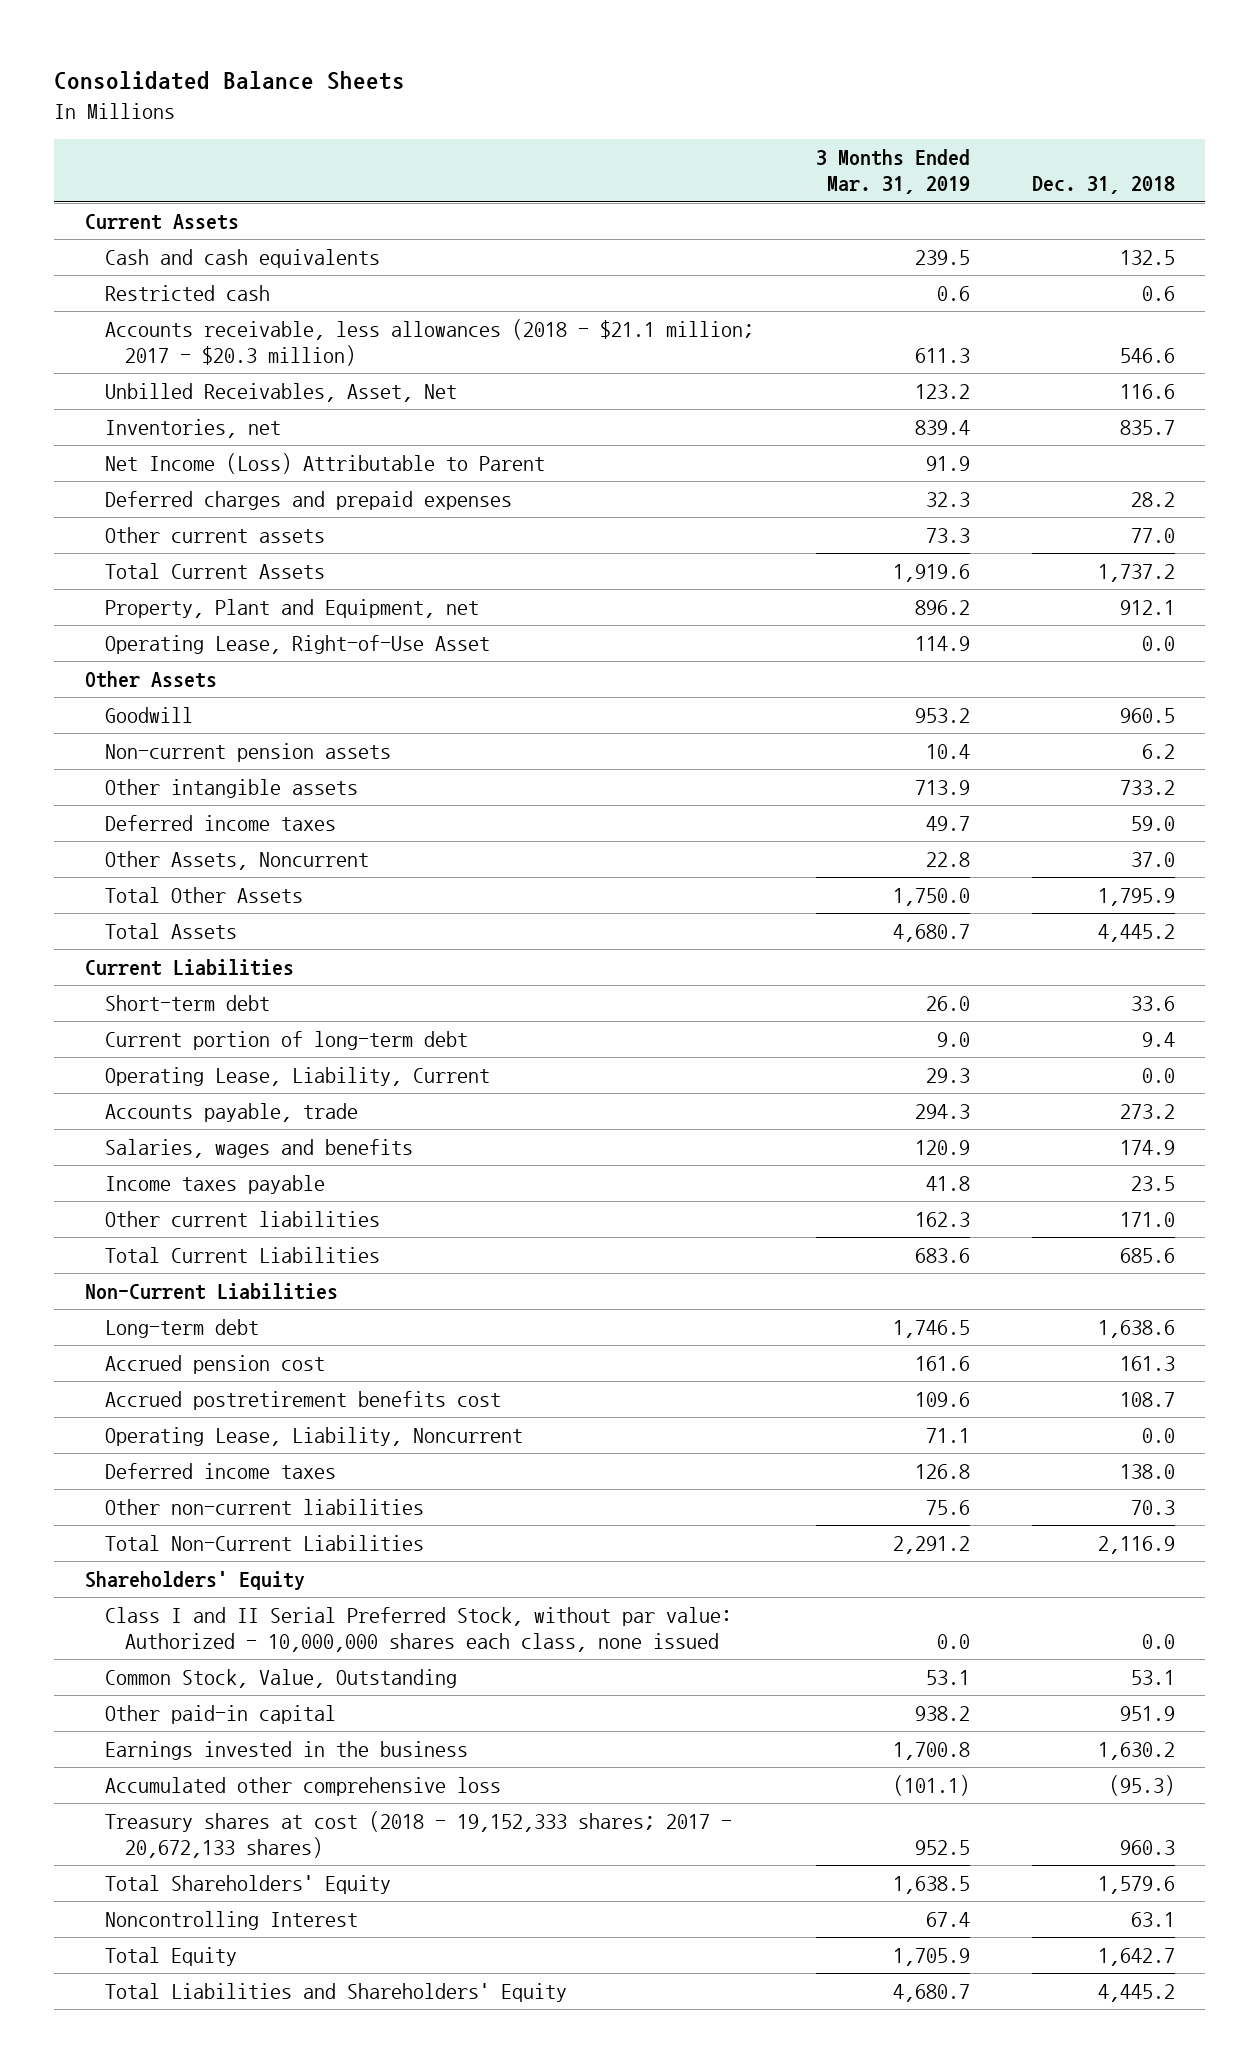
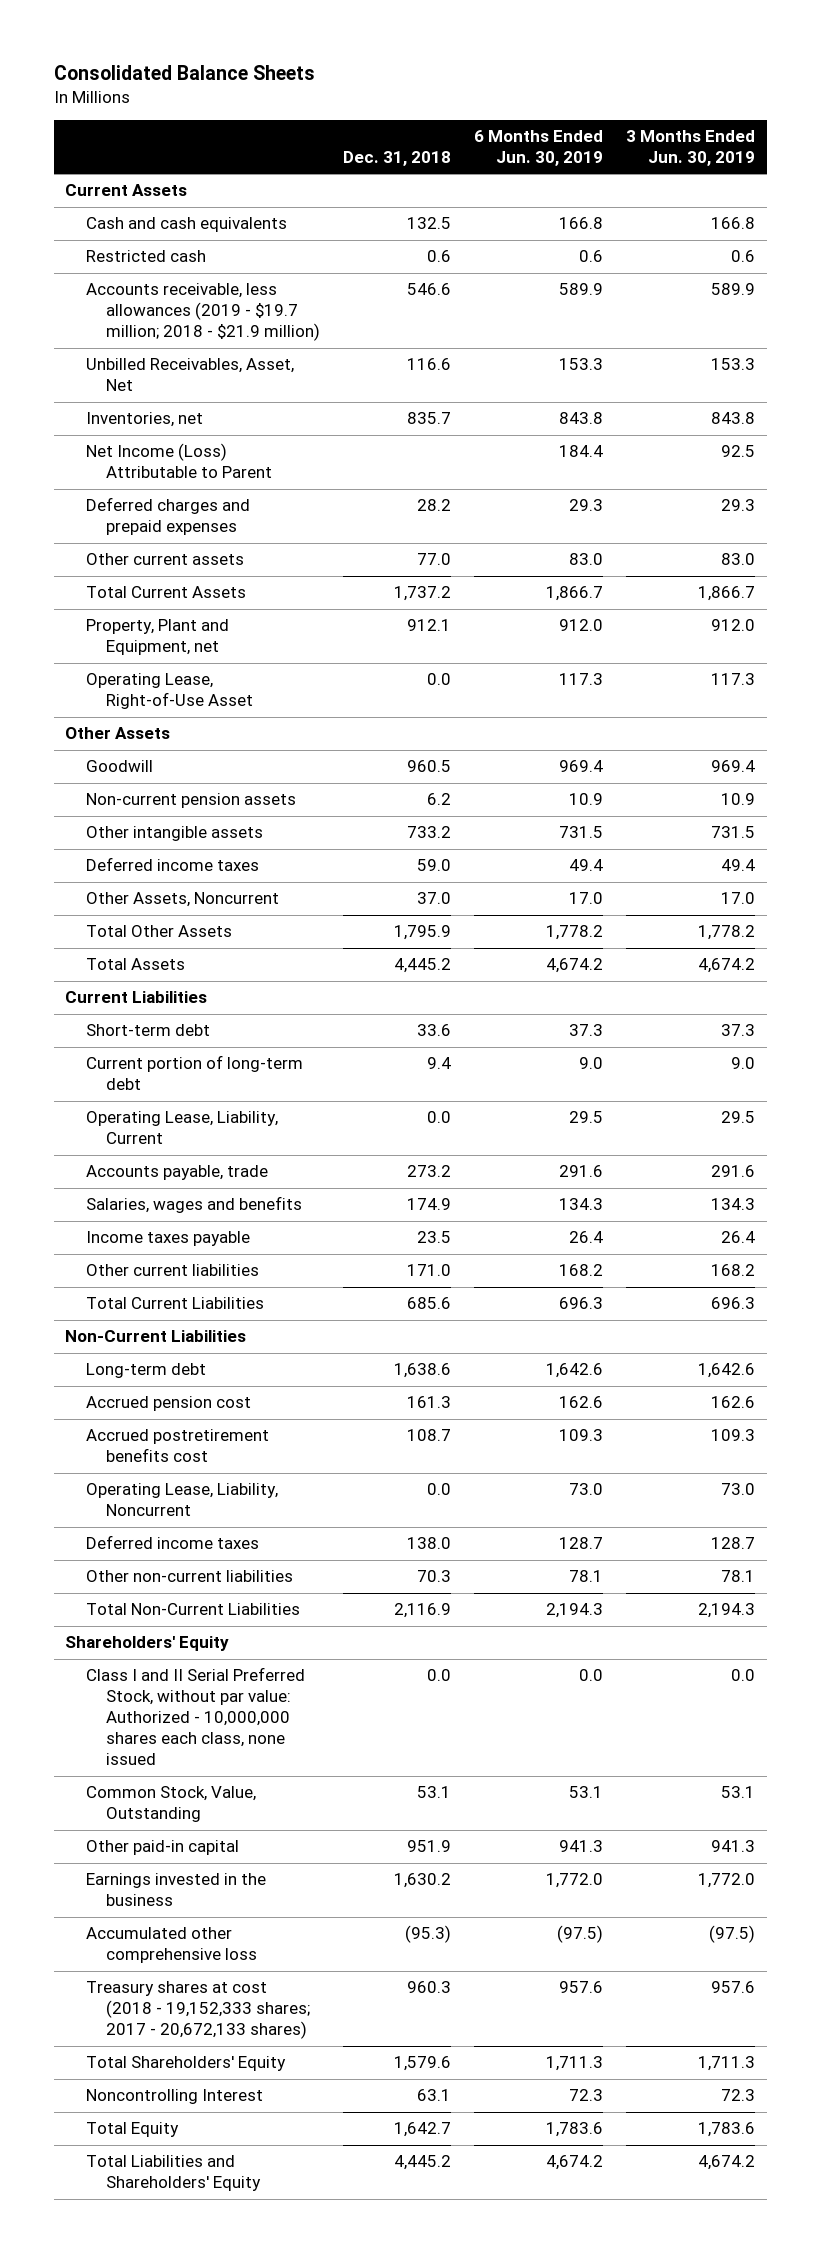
- | 3 Months Ended Mar. 31, 2019 | Dec. 31, 2018
+ | Dec. 31, 2018 | 6 Months Ended Jun. 30, 2019 | 3 Months Ended Jun. 30, 2019
- Accounts receivable, less allowances (2018 - $21.1 million; 2017 - $20.3 million) | 611.3 | 546.6
+ Accounts receivable, less allowances (2019 - $19.7 million; 2018 - $21.9 million) | 546.6 | 589.9 | 589.9

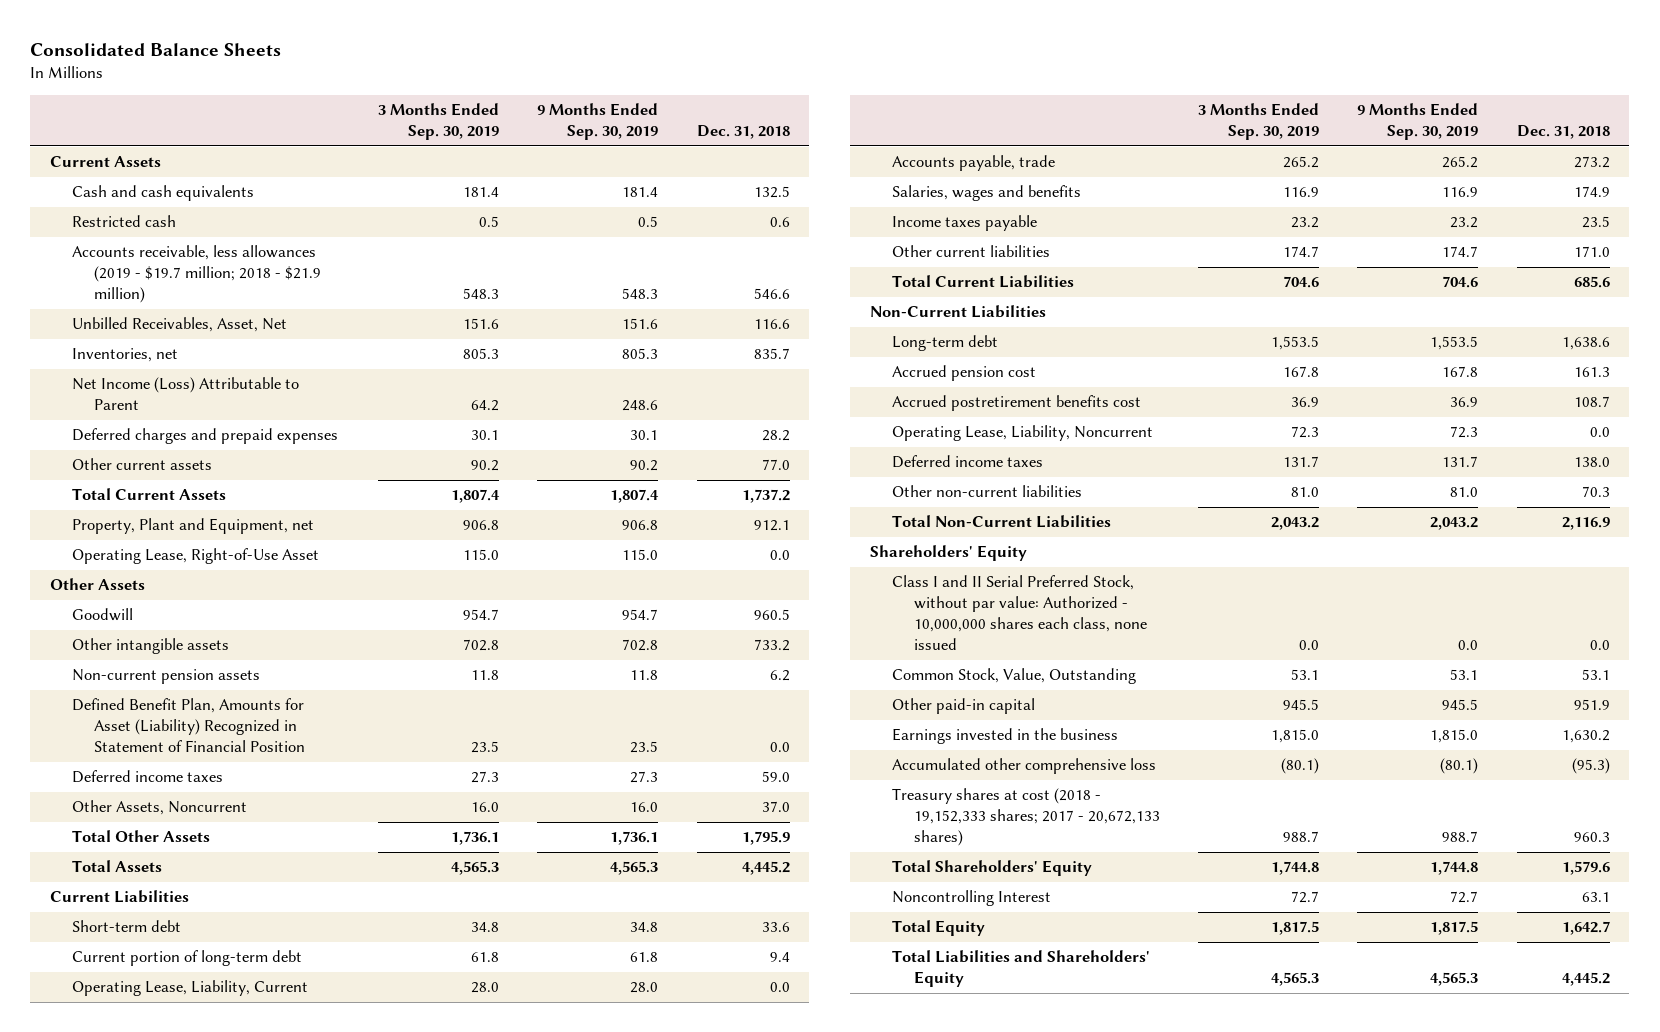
- | Dec. 31, 2018 | 6 Months Ended Jun. 30, 2019 | 3 Months Ended Jun. 30, 2019
+ | 3 Months Ended Sep. 30, 2019 | 9 Months Ended Sep. 30, 2019 | Dec. 31, 2018
moved down: Non-current pension assets | 11.8 | 11.8 | 6.2
+ Defined Benefit Plan, Amounts for Asset (Liability) Recognized in Statement of Financial Position | 23.5 | 23.5 | 0.0

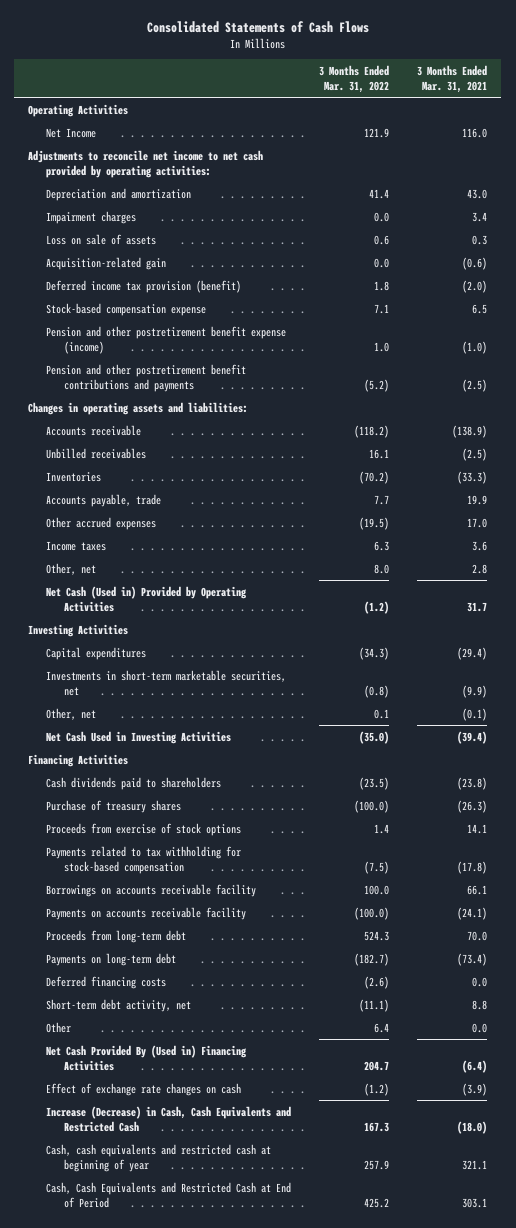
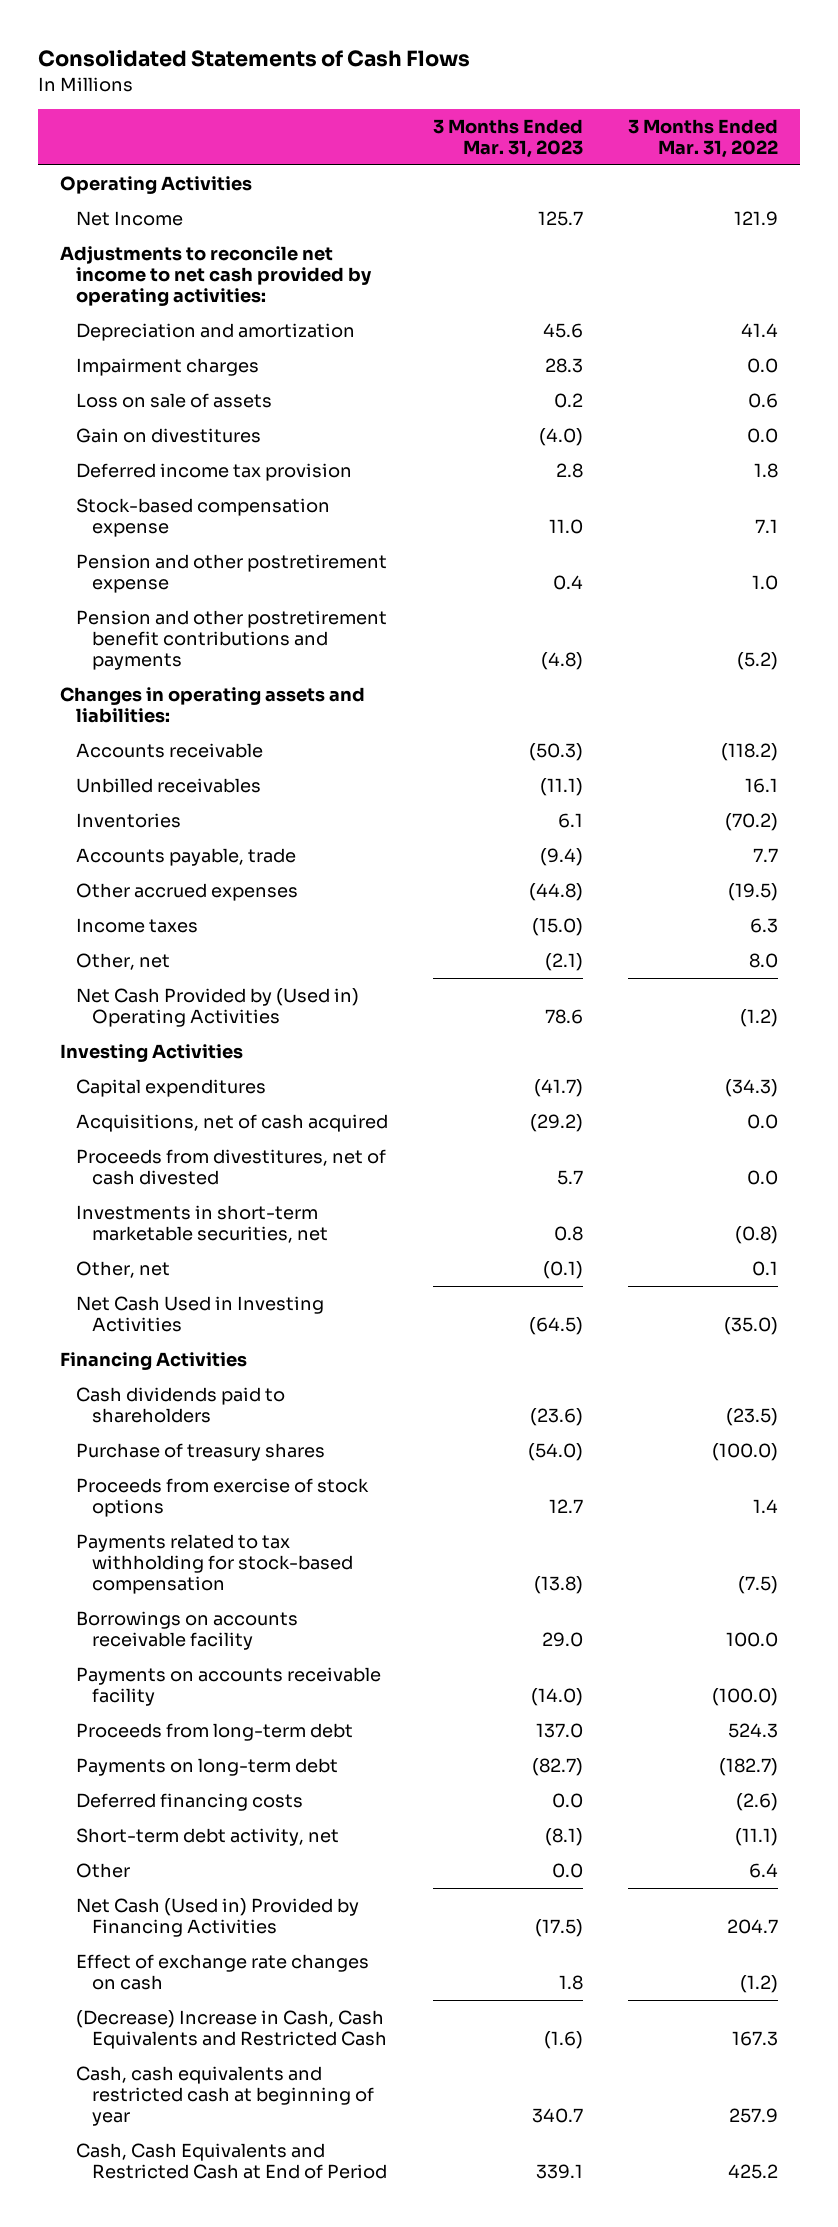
- | 3 Months Ended Mar. 31, 2022 | 3 Months Ended Mar. 31, 2021
+ | 3 Months Ended Mar. 31, 2023 | 3 Months Ended Mar. 31, 2022
- Acquisition-related gain | 0.0 | (0.6)
- Deferred income tax provision (benefit) | 1.8 | (2.0)
+ Gain on divestitures | (4.0) | 0.0
+ Deferred income tax provision | 2.8 | 1.8
- Pension and other postretirement benefit expense (income) | 1.0 | (1.0)
+ Pension and other postretirement expense | 0.4 | 1.0
- Net Cash (Used in) Provided by Operating Activities | (1.2) | 31.7
+ Net Cash Provided by (Used in) Operating Activities | 78.6 | (1.2)
+ Acquisitions, net of cash acquired | (29.2) | 0.0
+ Proceeds from divestitures, net of cash divested | 5.7 | 0.0
- Net Cash Provided By (Used in) Financing Activities | 204.7 | (6.4)
+ Net Cash (Used in) Provided by Financing Activities | (17.5) | 204.7
- Increase (Decrease) in Cash, Cash Equivalents and Restricted Cash | 167.3 | (18.0)
+ (Decrease) Increase in Cash, Cash Equivalents and Restricted Cash | (1.6) | 167.3

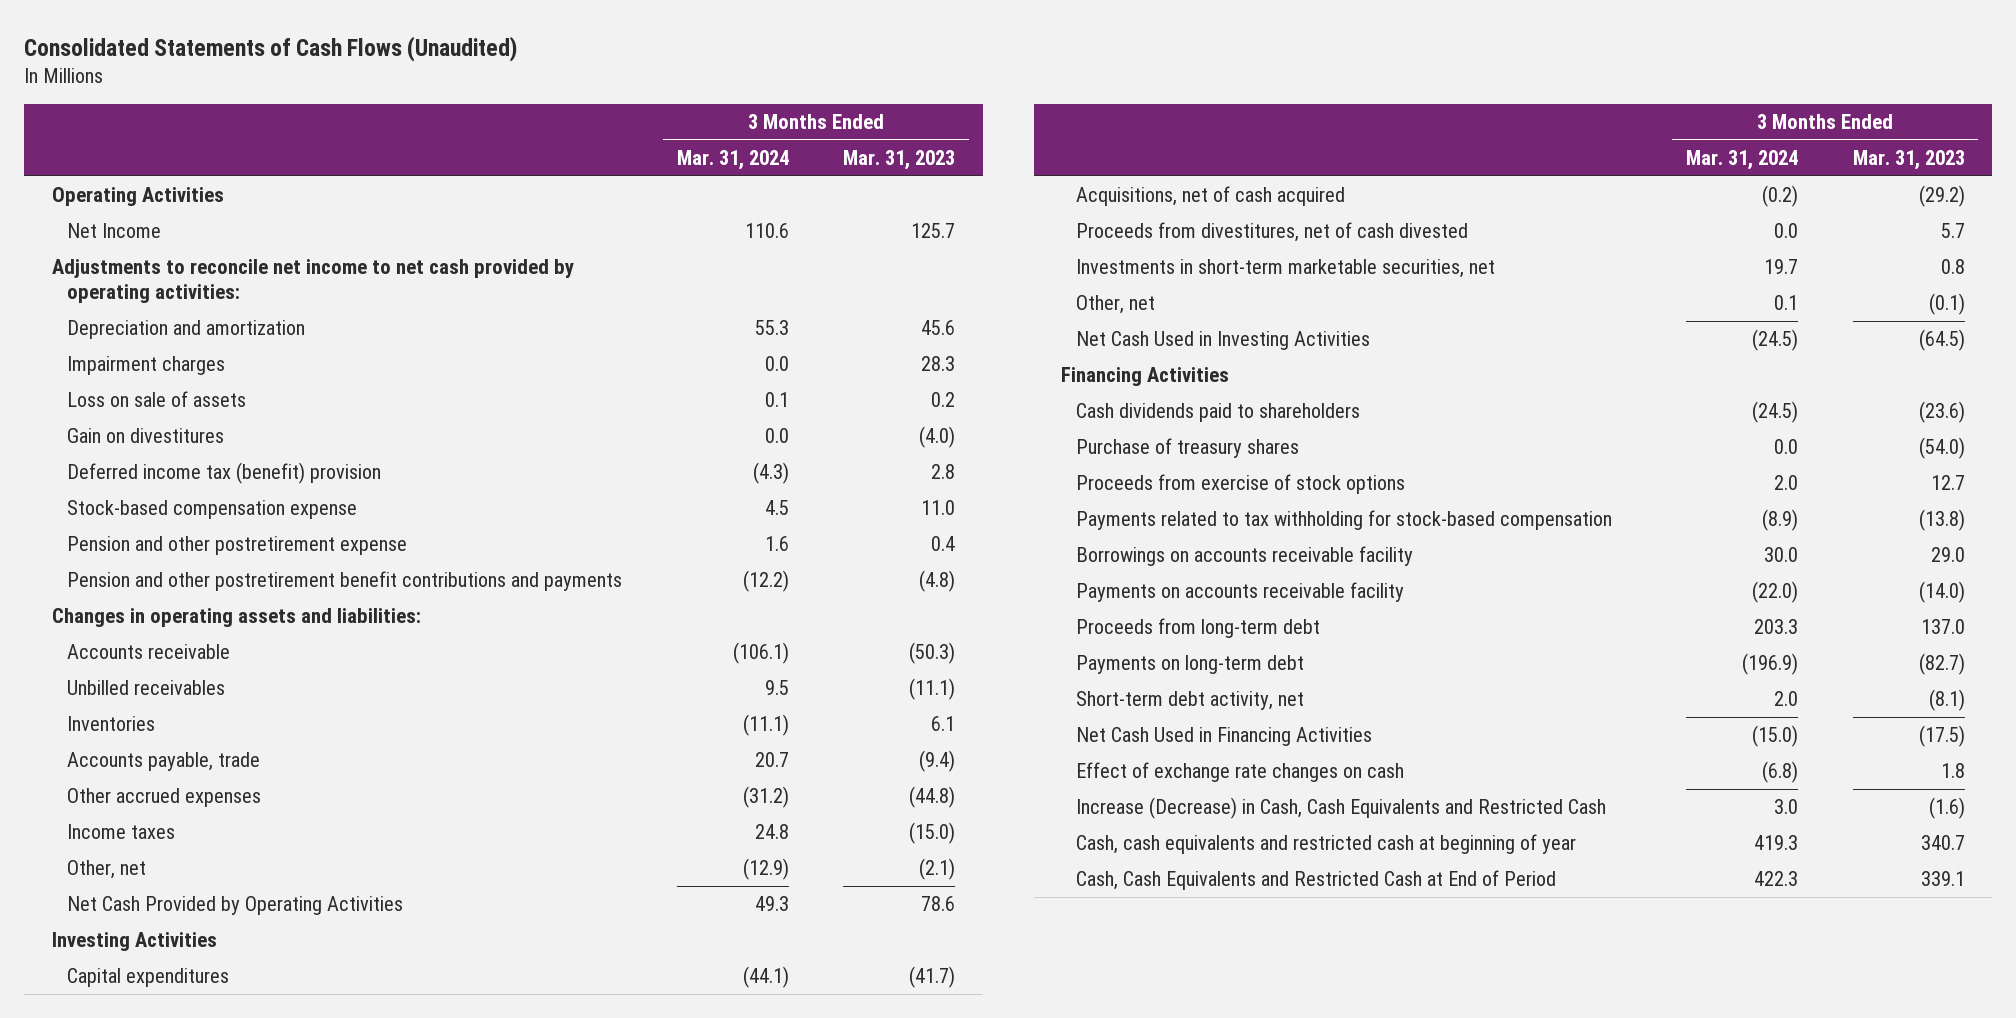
- Consolidated Statements of Cash Flows
+ Consolidated Statements of Cash Flows (Unaudited)
- | 3 Months Ended Mar. 31, 2023 | 3 Months Ended Mar. 31, 2022
+ | 3 Months Ended Mar. 31, 2024 | 3 Months Ended Mar. 31, 2023
- Deferred income tax provision | 2.8 | 1.8
+ Deferred income tax (benefit) provision | (4.3) | 2.8
- Net Cash Provided by (Used in) Operating Activities | 78.6 | (1.2)
+ Net Cash Provided by Operating Activities | 49.3 | 78.6
- Deferred financing costs | 0.0 | (2.6)
- Other | 0.0 | 6.4
- Net Cash (Used in) Provided by Financing Activities | (17.5) | 204.7
+ Net Cash Used in Financing Activities | (15.0) | (17.5)
- (Decrease) Increase in Cash, Cash Equivalents and Restricted Cash | (1.6) | 167.3
+ Increase (Decrease) in Cash, Cash Equivalents and Restricted Cash | 3.0 | (1.6)

